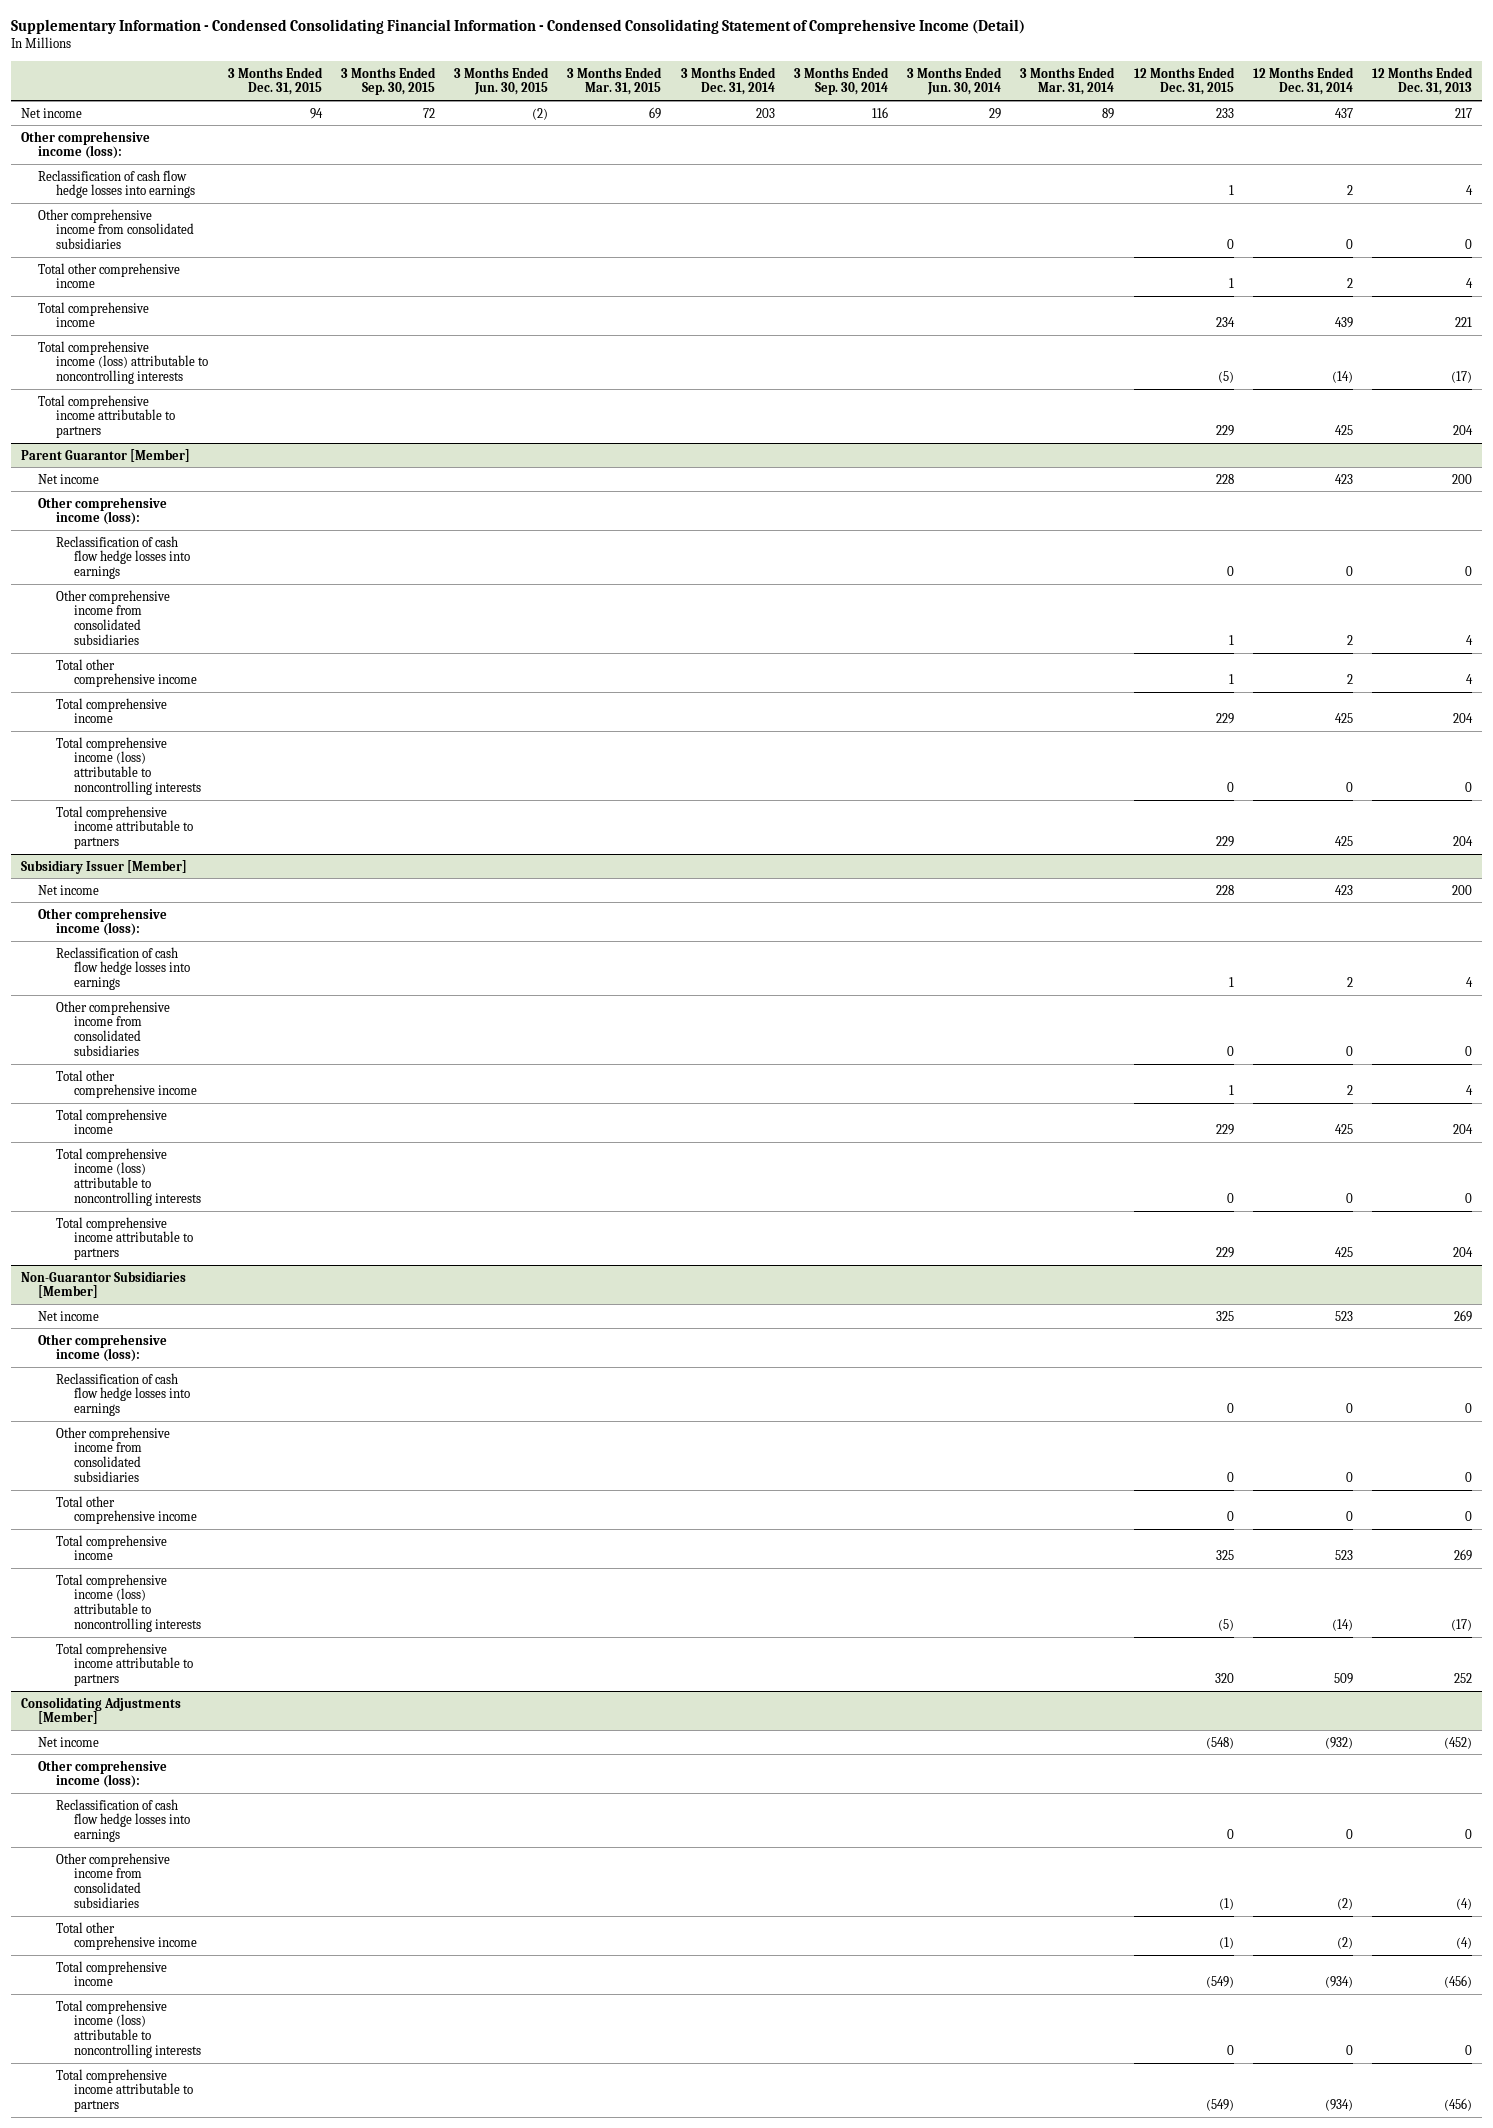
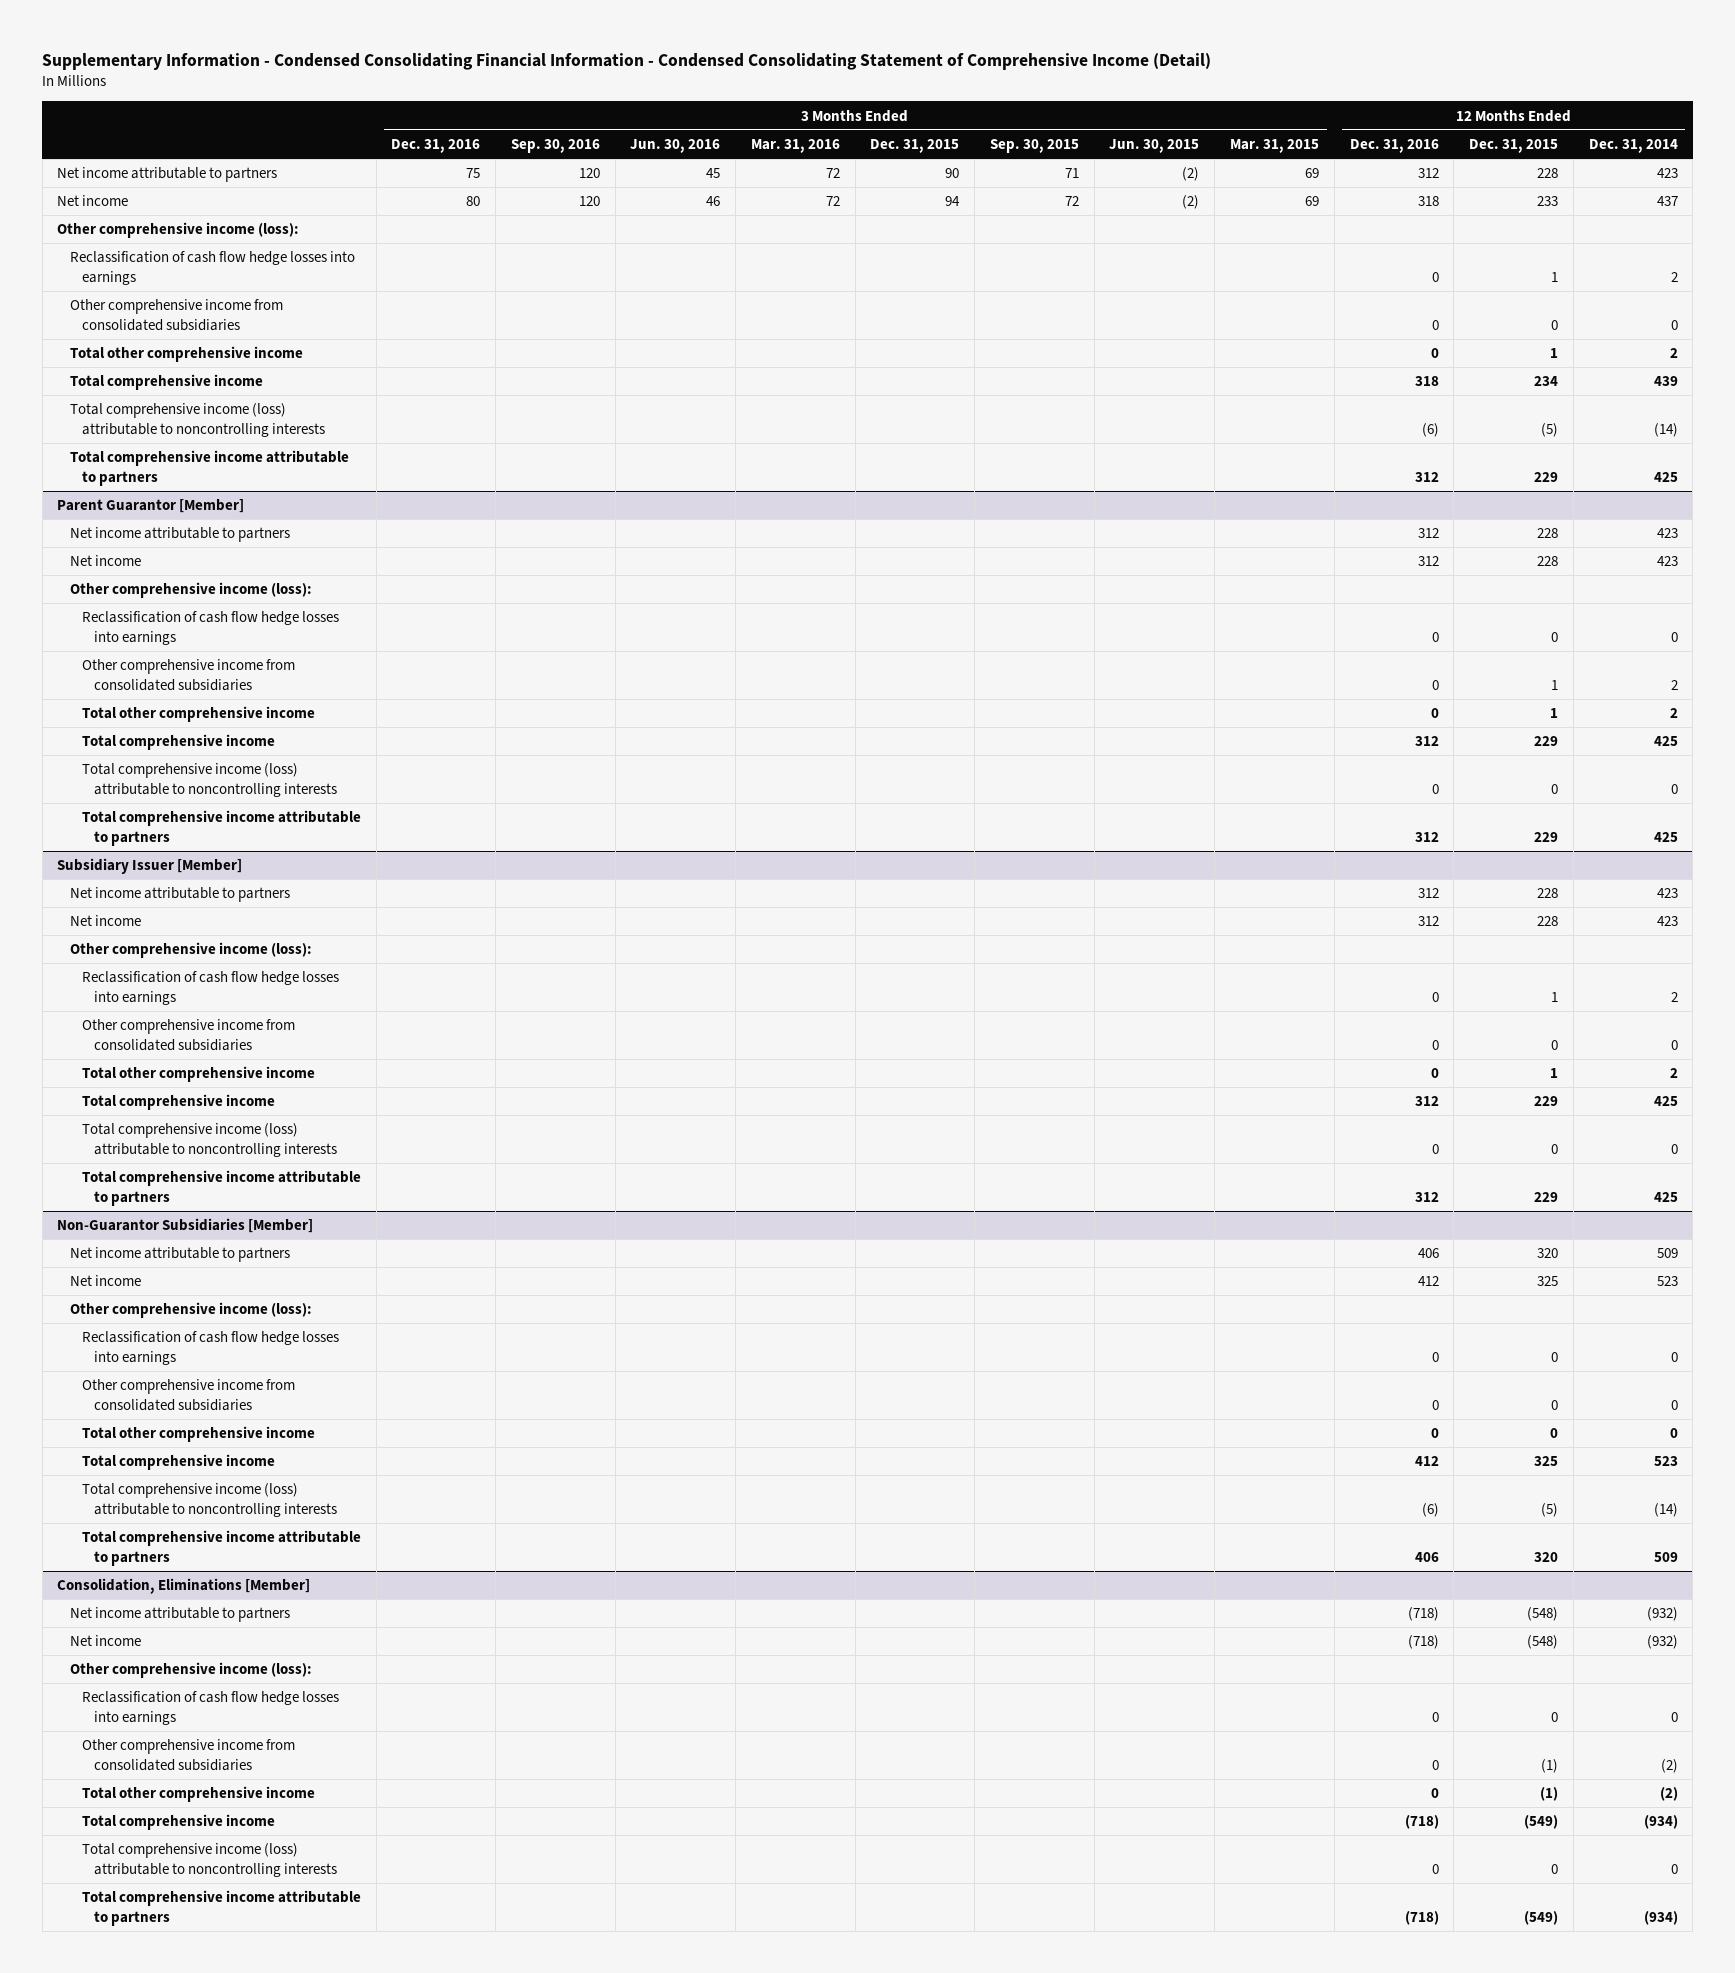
- | 3 Months Ended Dec. 31, 2015 | 3 Months Ended Sep. 30, 2015 | 3 Months Ended Jun. 30, 2015 | 3 Months Ended Mar. 31, 2015 | 3 Months Ended Dec. 31, 2014 | 3 Months Ended Sep. 30, 2014 | 3 Months Ended Jun. 30, 2014 | 3 Months Ended Mar. 31, 2014 | 12 Months Ended Dec. 31, 2015 | 12 Months Ended Dec. 31, 2014 | 12 Months Ended Dec. 31, 2013
+ | 3 Months Ended Dec. 31, 2016 | 3 Months Ended Sep. 30, 2016 | 3 Months Ended Jun. 30, 2016 | 3 Months Ended Mar. 31, 2016 | 3 Months Ended Dec. 31, 2015 | 3 Months Ended Sep. 30, 2015 | 3 Months Ended Jun. 30, 2015 | 3 Months Ended Mar. 31, 2015 | 12 Months Ended Dec. 31, 2016 | 12 Months Ended Dec. 31, 2015 | 12 Months Ended Dec. 31, 2014
+ Net income attributable to partners | 75 | 120 | 45 | 72 | 90 | 71 | (2) | 69 | 312 | 228 | 423
@ Parent Guarantor [Member]
+ Net income attributable to partners | | | | | | | | | 312 | 228 | 423
@ Subsidiary Issuer [Member]
+ Net income attributable to partners | | | | | | | | | 312 | 228 | 423
@ Non-Guarantor Subsidiaries [Member]
+ Net income attributable to partners | | | | | | | | | 406 | 320 | 509
- Consolidating Adjustments [Member]
+ Consolidation, Eliminations [Member]
+ Net income attributable to partners | | | | | | | | | (718) | (548) | (932)

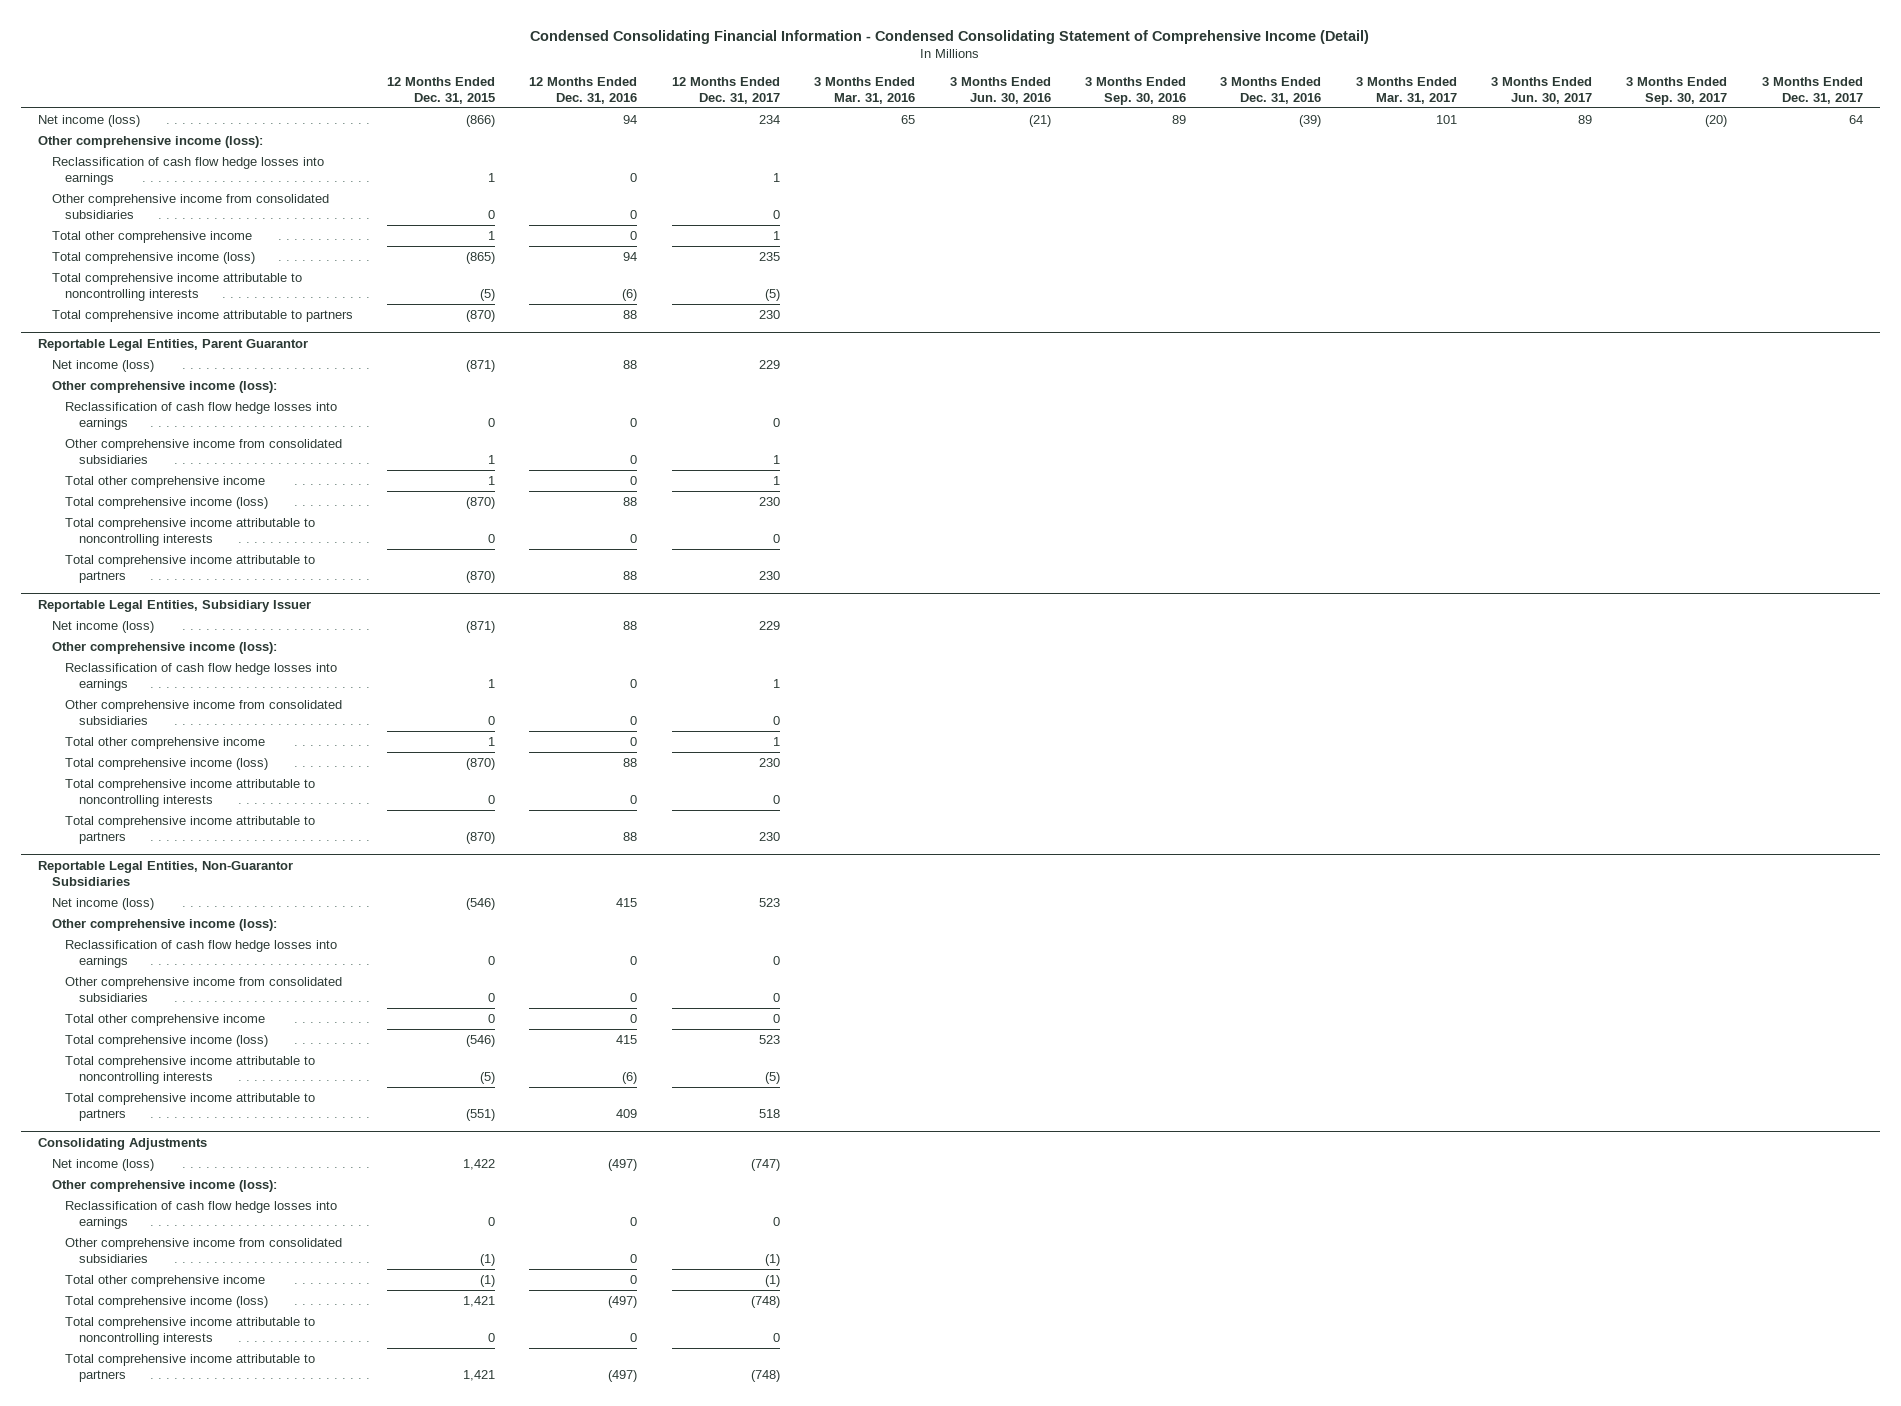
- Supplementary Information - Condensed Consolidating Financial Information - Condensed Consolidating Statement of Comprehensive Income (Detail)
+ Condensed Consolidating Financial Information - Condensed Consolidating Statement of Comprehensive Income (Detail)
- | 3 Months Ended Dec. 31, 2016 | 3 Months Ended Sep. 30, 2016 | 3 Months Ended Jun. 30, 2016 | 3 Months Ended Mar. 31, 2016 | 3 Months Ended Dec. 31, 2015 | 3 Months Ended Sep. 30, 2015 | 3 Months Ended Jun. 30, 2015 | 3 Months Ended Mar. 31, 2015 | 12 Months Ended Dec. 31, 2016 | 12 Months Ended Dec. 31, 2015 | 12 Months Ended Dec. 31, 2014
+ | 12 Months Ended Dec. 31, 2015 | 12 Months Ended Dec. 31, 2016 | 12 Months Ended Dec. 31, 2017 | 3 Months Ended Mar. 31, 2016 | 3 Months Ended Jun. 30, 2016 | 3 Months Ended Sep. 30, 2016 | 3 Months Ended Dec. 31, 2016 | 3 Months Ended Mar. 31, 2017 | 3 Months Ended Jun. 30, 2017 | 3 Months Ended Sep. 30, 2017 | 3 Months Ended Dec. 31, 2017
- Net income attributable to partners | 75 | 120 | 45 | 72 | 90 | 71 | (2) | 69 | 312 | 228 | 423
- Net income | 80 | 120 | 46 | 72 | 94 | 72 | (2) | 69 | 318 | 233 | 437
+ Net income (loss) | (866) | 94 | 234 | 65 | (21) | 89 | (39) | 101 | 89 | (20) | 64
- Total comprehensive income | | | | | | | | | 318 | 234 | 439
- Total comprehensive income (loss) attributable to noncontrolling interests | | | | | | | | | (6) | (5) | (14)
- Total comprehensive income attributable to partners | | | | | | | | | 312 | 229 | 425
- Parent Guarantor [Member]
- Net income attributable to partners | | | | | | | | | 312 | 228 | 423
- Net income | | | | | | | | | 312 | 228 | 423
+ Total comprehensive income (loss) | (865) | 94 | 235 | | | | | | | |
+ Total comprehensive income attributable to noncontrolling interests | (5) | (6) | (5) | | | | | | | |
+ Total comprehensive income attributable to partners | (870) | 88 | 230 | | | | | | | |
+ Reportable Legal Entities, Parent Guarantor
+ Net income (loss) | (871) | 88 | 229 | | | | | | | |
- Total comprehensive income | | | | | | | | | 312 | 229 | 425
- Total comprehensive income (loss) attributable to noncontrolling interests | | | | | | | | | 0 | 0 | 0
- Total comprehensive income attributable to partners | | | | | | | | | 312 | 229 | 425
- Subsidiary Issuer [Member]
- Net income attributable to partners | | | | | | | | | 312 | 228 | 423
- Net income | | | | | | | | | 312 | 228 | 423
+ Total comprehensive income (loss) | (870) | 88 | 230 | | | | | | | |
+ Total comprehensive income attributable to noncontrolling interests | 0 | 0 | 0 | | | | | | | |
+ Total comprehensive income attributable to partners | (870) | 88 | 230 | | | | | | | |
+ Reportable Legal Entities, Subsidiary Issuer
+ Net income (loss) | (871) | 88 | 229 | | | | | | | |
- Total comprehensive income | | | | | | | | | 312 | 229 | 425
- Total comprehensive income (loss) attributable to noncontrolling interests | | | | | | | | | 0 | 0 | 0
- Total comprehensive income attributable to partners | | | | | | | | | 312 | 229 | 425
- Non-Guarantor Subsidiaries [Member]
- Net income attributable to partners | | | | | | | | | 406 | 320 | 509
- Net income | | | | | | | | | 412 | 325 | 523
+ Total comprehensive income (loss) | (870) | 88 | 230 | | | | | | | |
+ Total comprehensive income attributable to noncontrolling interests | 0 | 0 | 0 | | | | | | | |
+ Total comprehensive income attributable to partners | (870) | 88 | 230 | | | | | | | |
+ Reportable Legal Entities, Non-Guarantor Subsidiaries
+ Net income (loss) | (546) | 415 | 523 | | | | | | | |
- Total comprehensive income | | | | | | | | | 412 | 325 | 523
- Total comprehensive income (loss) attributable to noncontrolling interests | | | | | | | | | (6) | (5) | (14)
- Total comprehensive income attributable to partners | | | | | | | | | 406 | 320 | 509
- Consolidation, Eliminations [Member]
- Net income attributable to partners | | | | | | | | | (718) | (548) | (932)
- Net income | | | | | | | | | (718) | (548) | (932)
+ Total comprehensive income (loss) | (546) | 415 | 523 | | | | | | | |
+ Total comprehensive income attributable to noncontrolling interests | (5) | (6) | (5) | | | | | | | |
+ Total comprehensive income attributable to partners | (551) | 409 | 518 | | | | | | | |
+ Consolidating Adjustments
+ Net income (loss) | 1,422 | (497) | (747) | | | | | | | |
- Total comprehensive income | | | | | | | | | (718) | (549) | (934)
- Total comprehensive income (loss) attributable to noncontrolling interests | | | | | | | | | 0 | 0 | 0
- Total comprehensive income attributable to partners | | | | | | | | | (718) | (549) | (934)
+ Total comprehensive income (loss) | 1,421 | (497) | (748) | | | | | | | |
+ Total comprehensive income attributable to noncontrolling interests | 0 | 0 | 0 | | | | | | | |
+ Total comprehensive income attributable to partners | 1,421 | (497) | (748) | | | | | | | |

